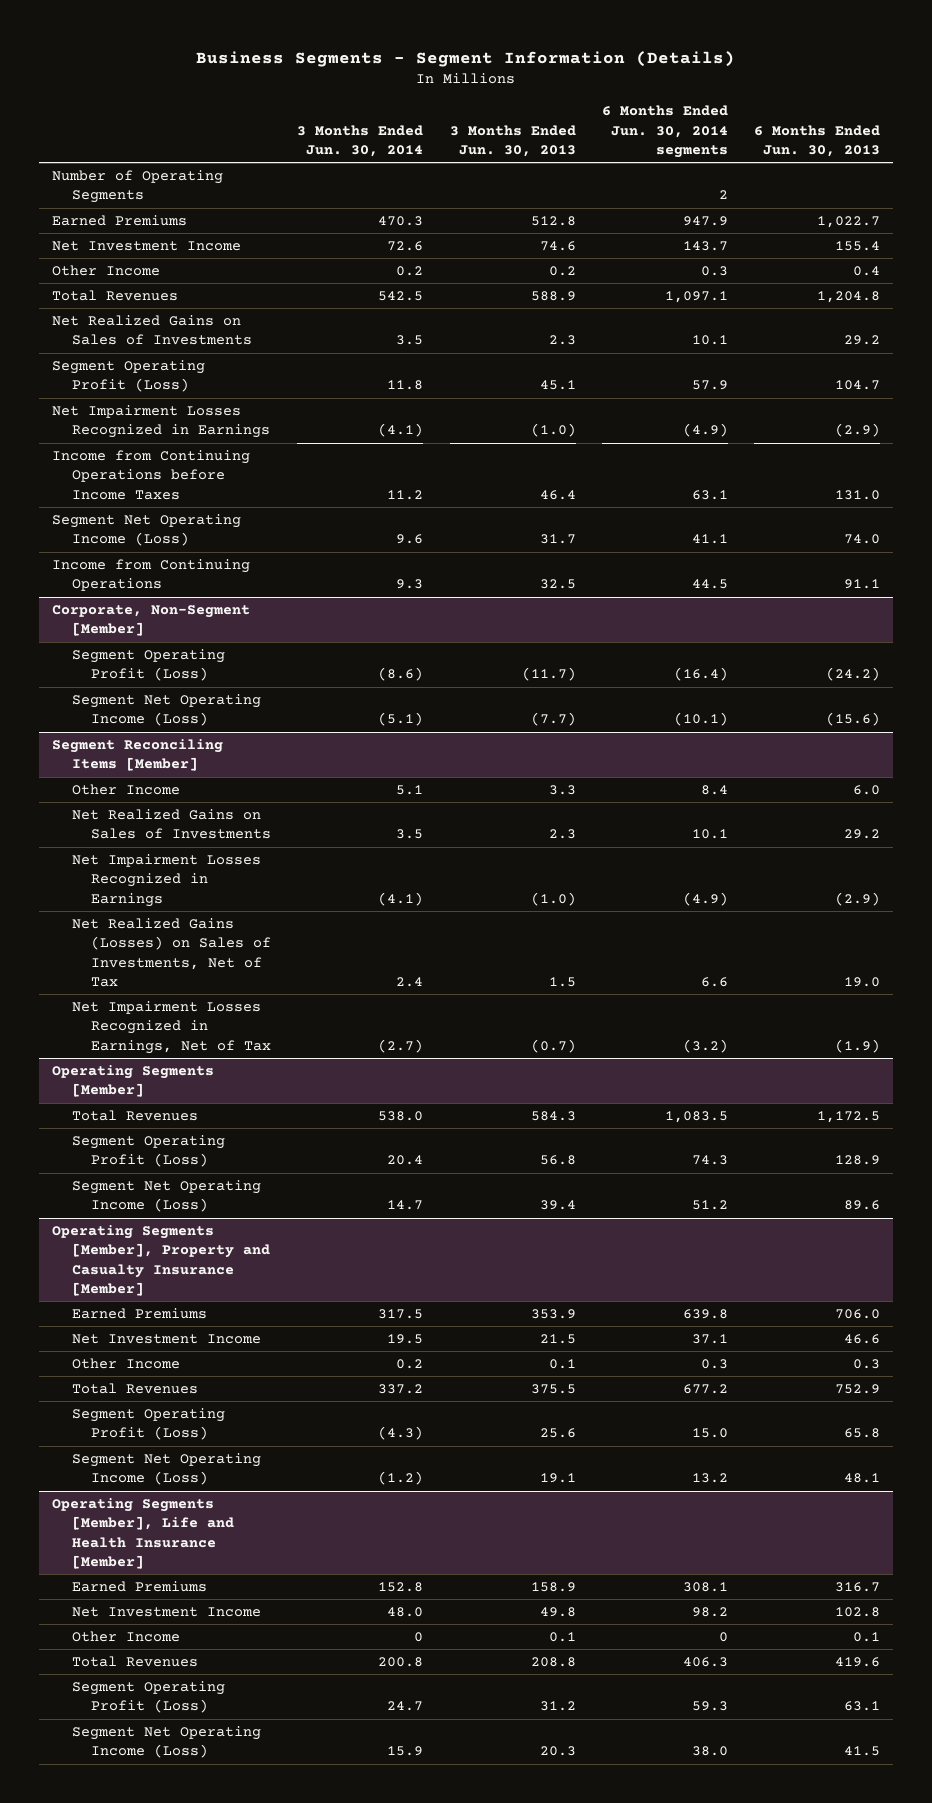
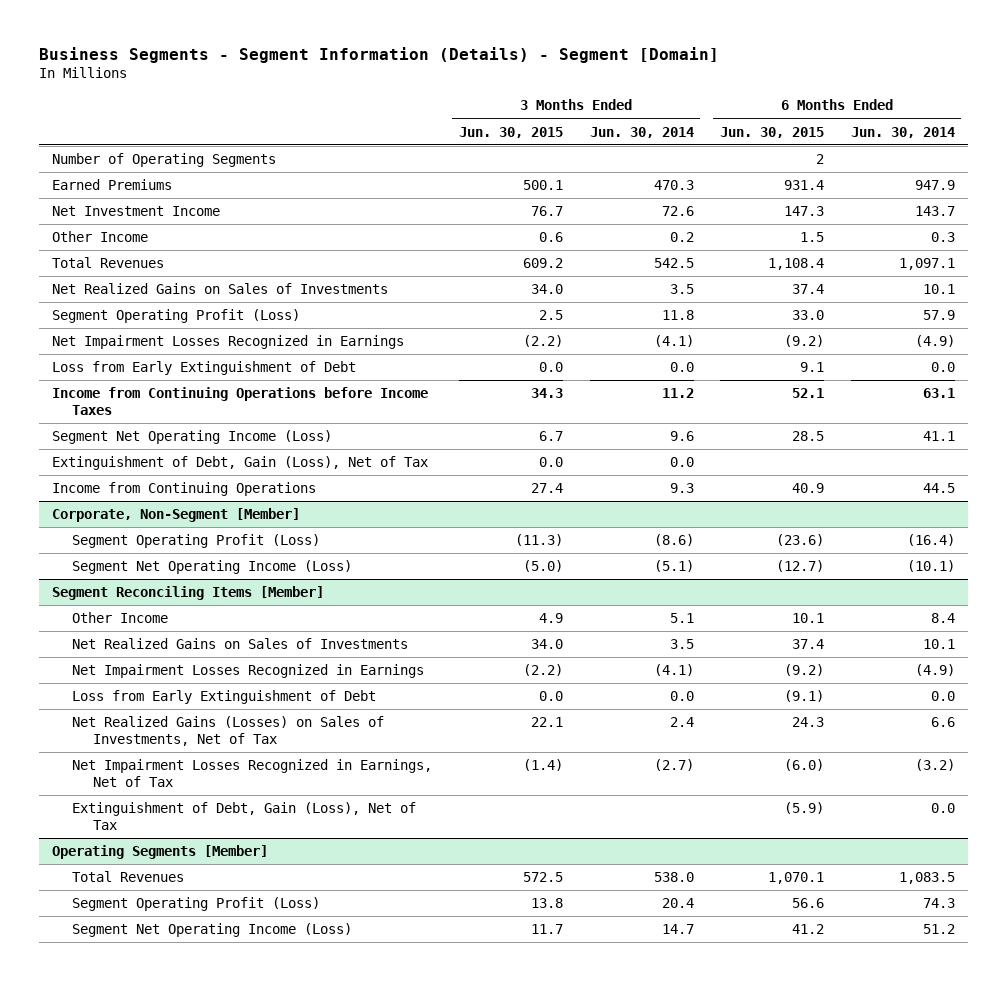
- Business Segments - Segment Information (Details)
+ Business Segments - Segment Information (Details) - Segment [Domain]
- | 3 Months Ended Jun. 30, 2014 | 3 Months Ended Jun. 30, 2013 | 6 Months Ended Jun. 30, 2014 segments | 6 Months Ended Jun. 30, 2013
+ | 3 Months Ended Jun. 30, 2015 | 3 Months Ended Jun. 30, 2014 | 6 Months Ended Jun. 30, 2015 | 6 Months Ended Jun. 30, 2014
+ Loss from Early Extinguishment of Debt | 0.0 | 0.0 | 9.1 | 0.0
+ Extinguishment of Debt, Gain (Loss), Net of Tax | 0.0 | 0.0 | |
@ Segment Reconciling Items [Member]
+ Loss from Early Extinguishment of Debt | 0.0 | 0.0 | (9.1) | 0.0
+ Extinguishment of Debt, Gain (Loss), Net of Tax | | | (5.9) | 0.0
- Operating Segments [Member], Property and Casualty Insurance [Member]
- Earned Premiums | 317.5 | 353.9 | 639.8 | 706.0
- Net Investment Income | 19.5 | 21.5 | 37.1 | 46.6
- Other Income | 0.2 | 0.1 | 0.3 | 0.3
- Total Revenues | 337.2 | 375.5 | 677.2 | 752.9
- Segment Operating Profit (Loss) | (4.3) | 25.6 | 15.0 | 65.8
- Segment Net Operating Income (Loss) | (1.2) | 19.1 | 13.2 | 48.1
- Operating Segments [Member], Life and Health Insurance [Member]
- Earned Premiums | 152.8 | 158.9 | 308.1 | 316.7
- Net Investment Income | 48.0 | 49.8 | 98.2 | 102.8
- Other Income | 0 | 0.1 | 0 | 0.1
- Total Revenues | 200.8 | 208.8 | 406.3 | 419.6
- Segment Operating Profit (Loss) | 24.7 | 31.2 | 59.3 | 63.1
- Segment Net Operating Income (Loss) | 15.9 | 20.3 | 38.0 | 41.5

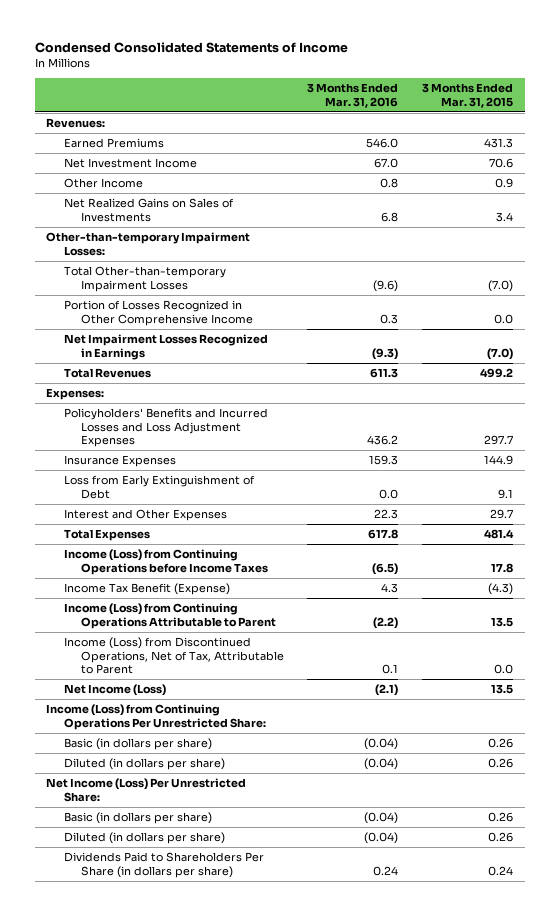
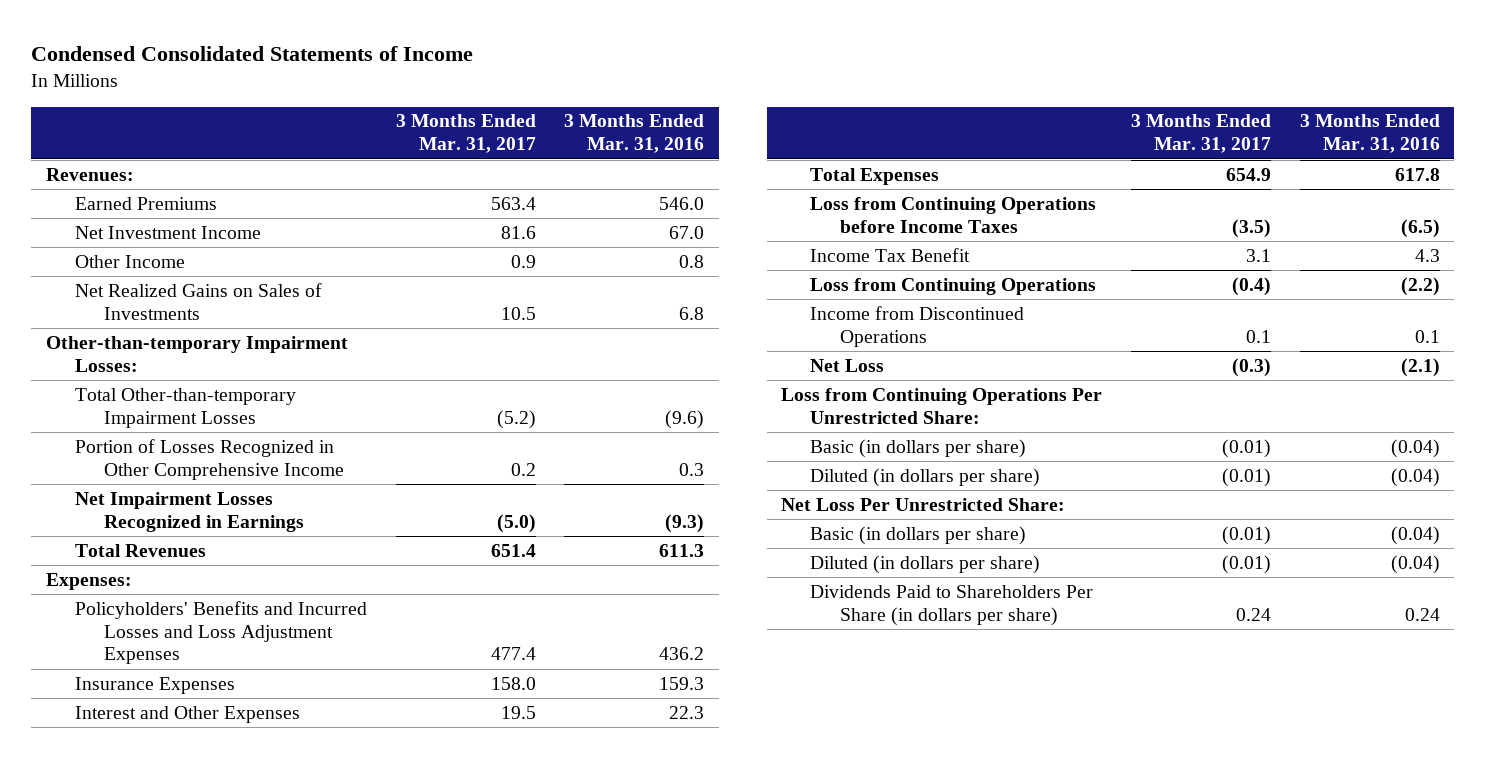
- | 3 Months Ended Mar. 31, 2016 | 3 Months Ended Mar. 31, 2015
+ | 3 Months Ended Mar. 31, 2017 | 3 Months Ended Mar. 31, 2016
- Loss from Early Extinguishment of Debt | 0.0 | 9.1
- Income (Loss) from Continuing Operations before Income Taxes | (6.5) | 17.8
- Income Tax Benefit (Expense) | 4.3 | (4.3)
- Income (Loss) from Continuing Operations Attributable to Parent | (2.2) | 13.5
- Income (Loss) from Discontinued Operations, Net of Tax, Attributable to Parent | 0.1 | 0.0
- Net Income (Loss) | (2.1) | 13.5
- Income (Loss) from Continuing Operations Per Unrestricted Share:
+ Loss from Continuing Operations before Income Taxes | (3.5) | (6.5)
+ Income Tax Benefit | 3.1 | 4.3
+ Loss from Continuing Operations | (0.4) | (2.2)
+ Income from Discontinued Operations | 0.1 | 0.1
+ Net Loss | (0.3) | (2.1)
+ Loss from Continuing Operations Per Unrestricted Share:
- Net Income (Loss) Per Unrestricted Share:
+ Net Loss Per Unrestricted Share:

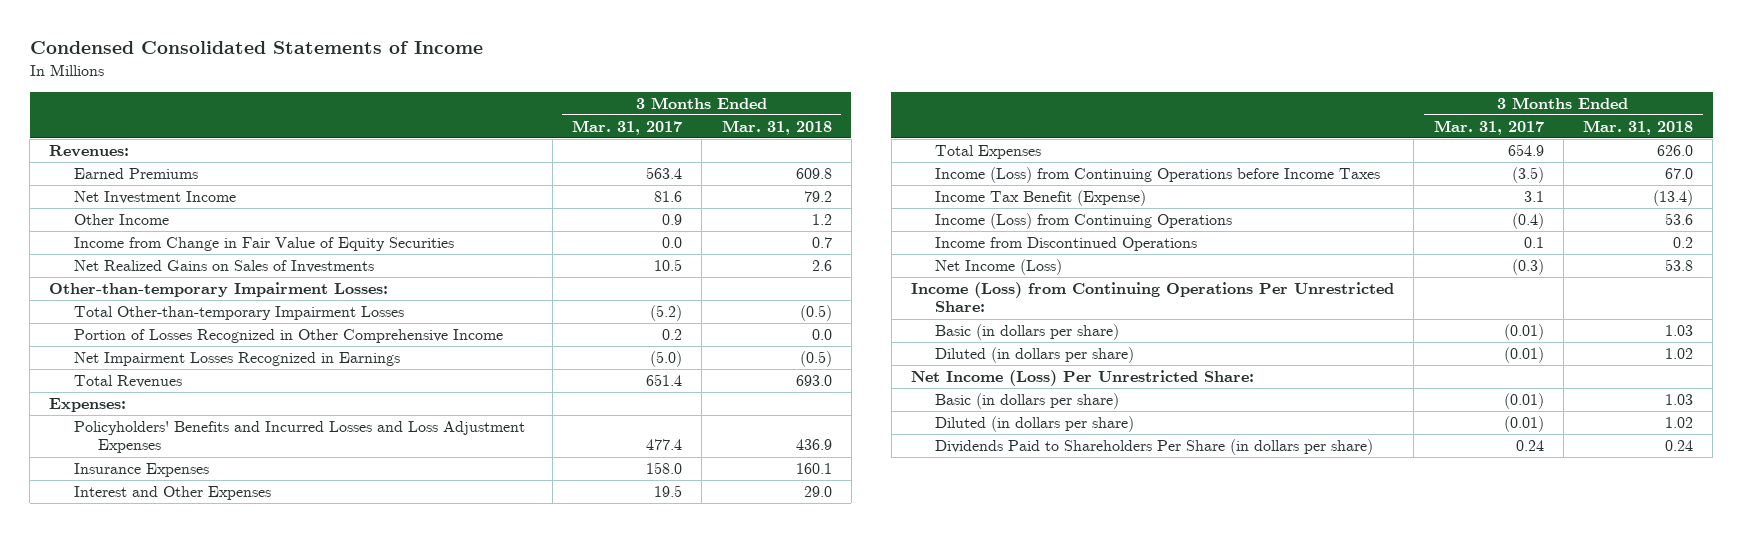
- | 3 Months Ended Mar. 31, 2017 | 3 Months Ended Mar. 31, 2016
+ | 3 Months Ended Mar. 31, 2017 | 3 Months Ended Mar. 31, 2018
+ Income from Change in Fair Value of Equity Securities | 0.0 | 0.7
- Loss from Continuing Operations before Income Taxes | (3.5) | (6.5)
- Income Tax Benefit | 3.1 | 4.3
- Loss from Continuing Operations | (0.4) | (2.2)
+ Income (Loss) from Continuing Operations before Income Taxes | (3.5) | 67.0
+ Income Tax Benefit (Expense) | 3.1 | (13.4)
+ Income (Loss) from Continuing Operations | (0.4) | 53.6
- Net Loss | (0.3) | (2.1)
- Loss from Continuing Operations Per Unrestricted Share:
+ Net Income (Loss) | (0.3) | 53.8
+ Income (Loss) from Continuing Operations Per Unrestricted Share:
- Net Loss Per Unrestricted Share:
+ Net Income (Loss) Per Unrestricted Share:

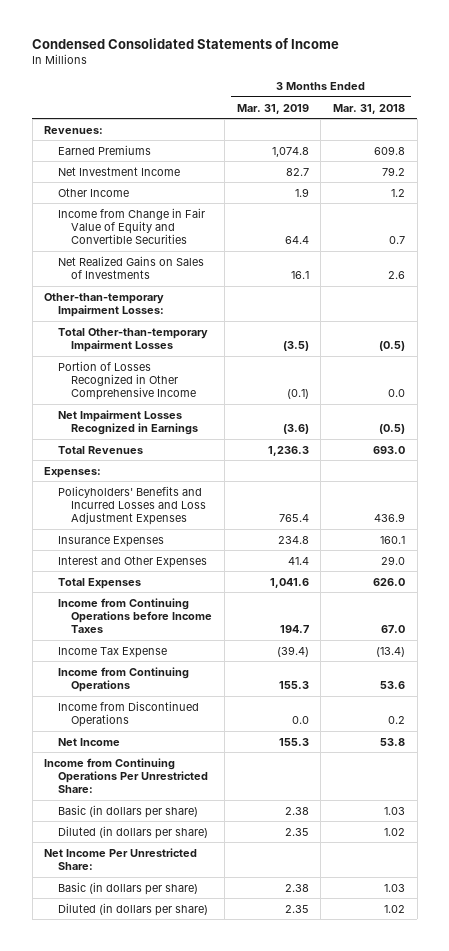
- | 3 Months Ended Mar. 31, 2017 | 3 Months Ended Mar. 31, 2018
+ | 3 Months Ended Mar. 31, 2019 | 3 Months Ended Mar. 31, 2018
- Income from Change in Fair Value of Equity Securities | 0.0 | 0.7
+ Income from Change in Fair Value of Equity and Convertible Securities | 64.4 | 0.7
- Income (Loss) from Continuing Operations before Income Taxes | (3.5) | 67.0
- Income Tax Benefit (Expense) | 3.1 | (13.4)
- Income (Loss) from Continuing Operations | (0.4) | 53.6
+ Income from Continuing Operations before Income Taxes | 194.7 | 67.0
+ Income Tax Expense | (39.4) | (13.4)
+ Income from Continuing Operations | 155.3 | 53.6
- Net Income (Loss) | (0.3) | 53.8
- Income (Loss) from Continuing Operations Per Unrestricted Share:
+ Net Income | 155.3 | 53.8
+ Income from Continuing Operations Per Unrestricted Share:
- Net Income (Loss) Per Unrestricted Share:
+ Net Income Per Unrestricted Share:
- Dividends Paid to Shareholders Per Share (in dollars per share) | 0.24 | 0.24

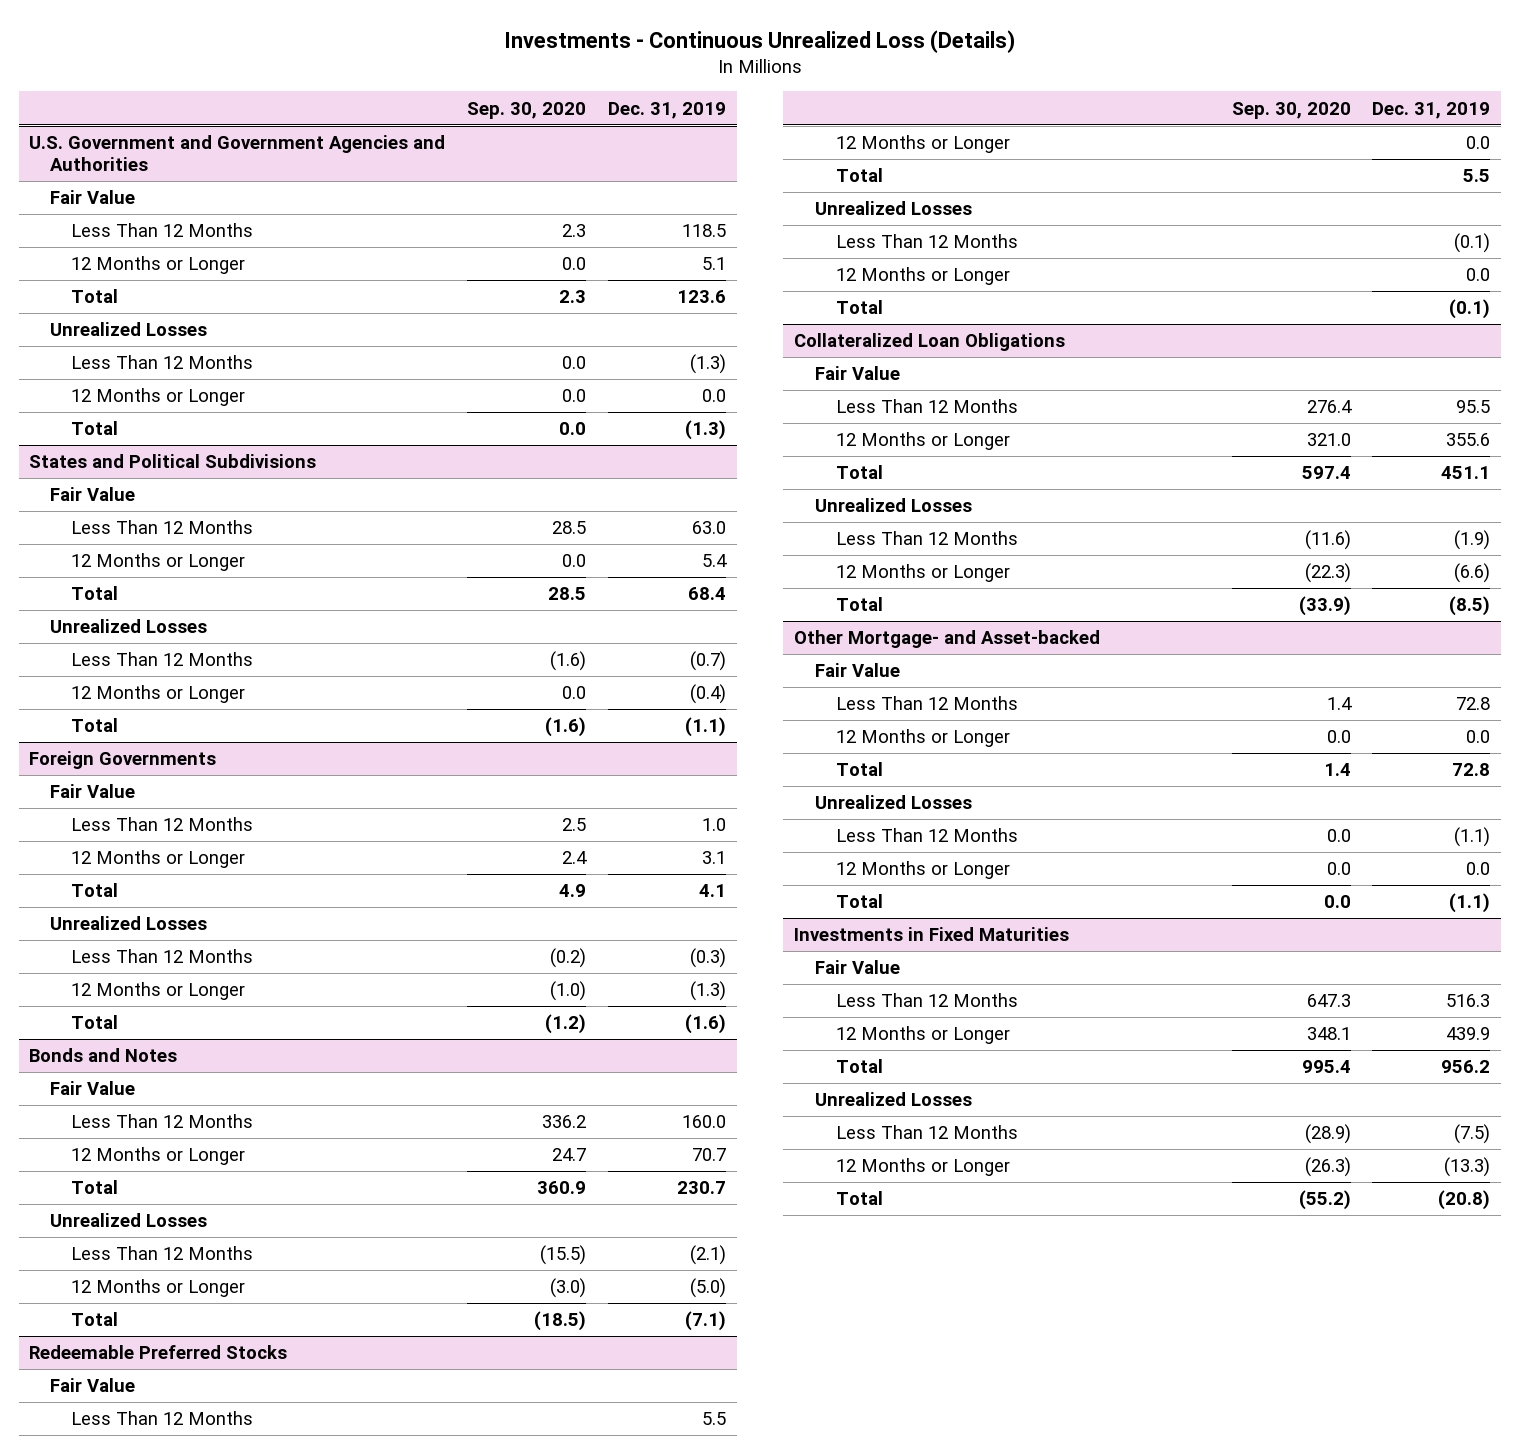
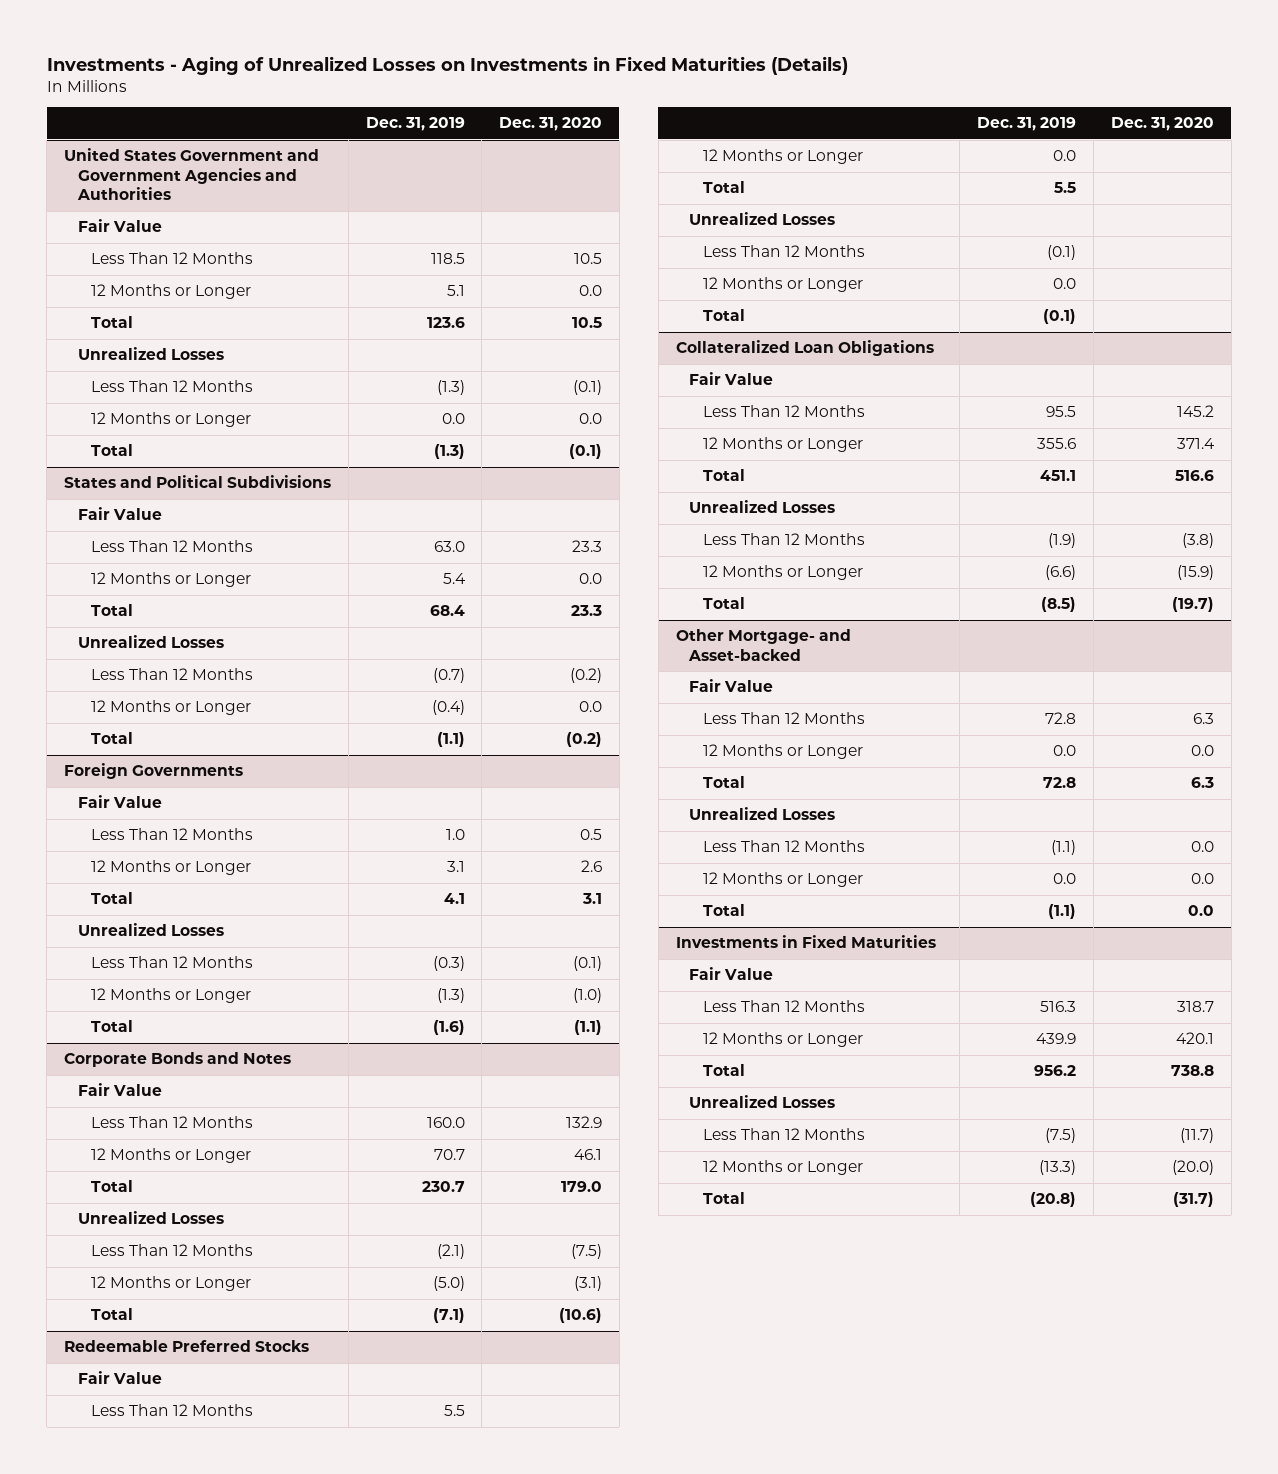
- Investments - Continuous Unrealized Loss (Details)
+ Investments - Aging of Unrealized Losses on Investments in Fixed Maturities (Details)
- | Sep. 30, 2020 | Dec. 31, 2019
+ | Dec. 31, 2019 | Dec. 31, 2020
- U.S. Government and Government Agencies and Authorities
+ United States Government and Government Agencies and Authorities
- Bonds and Notes
+ Corporate Bonds and Notes

